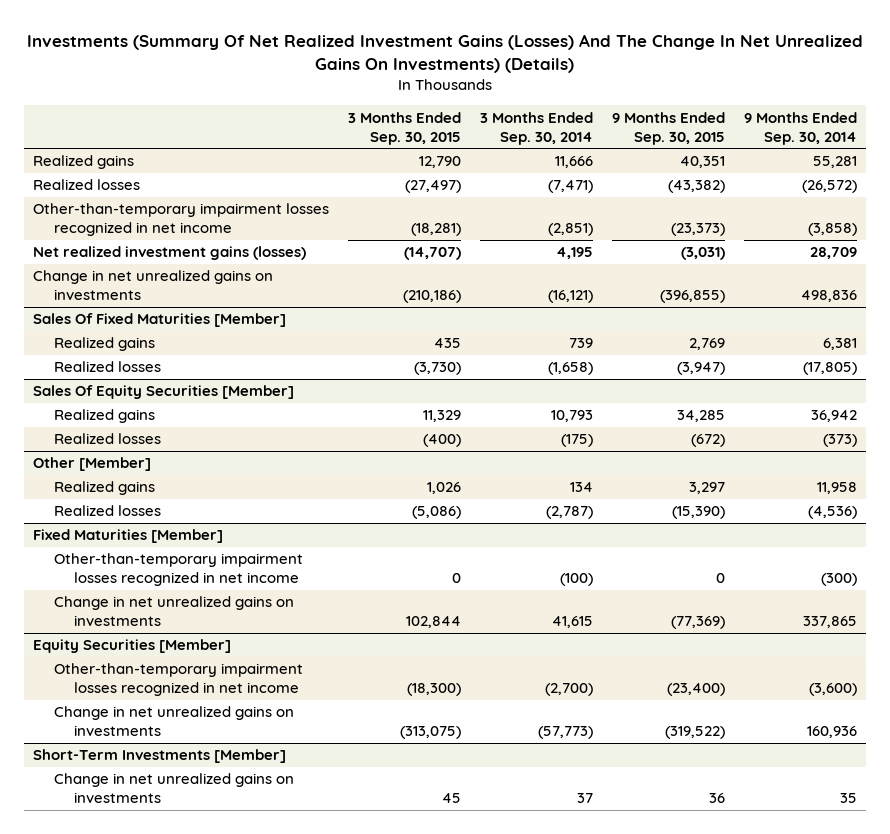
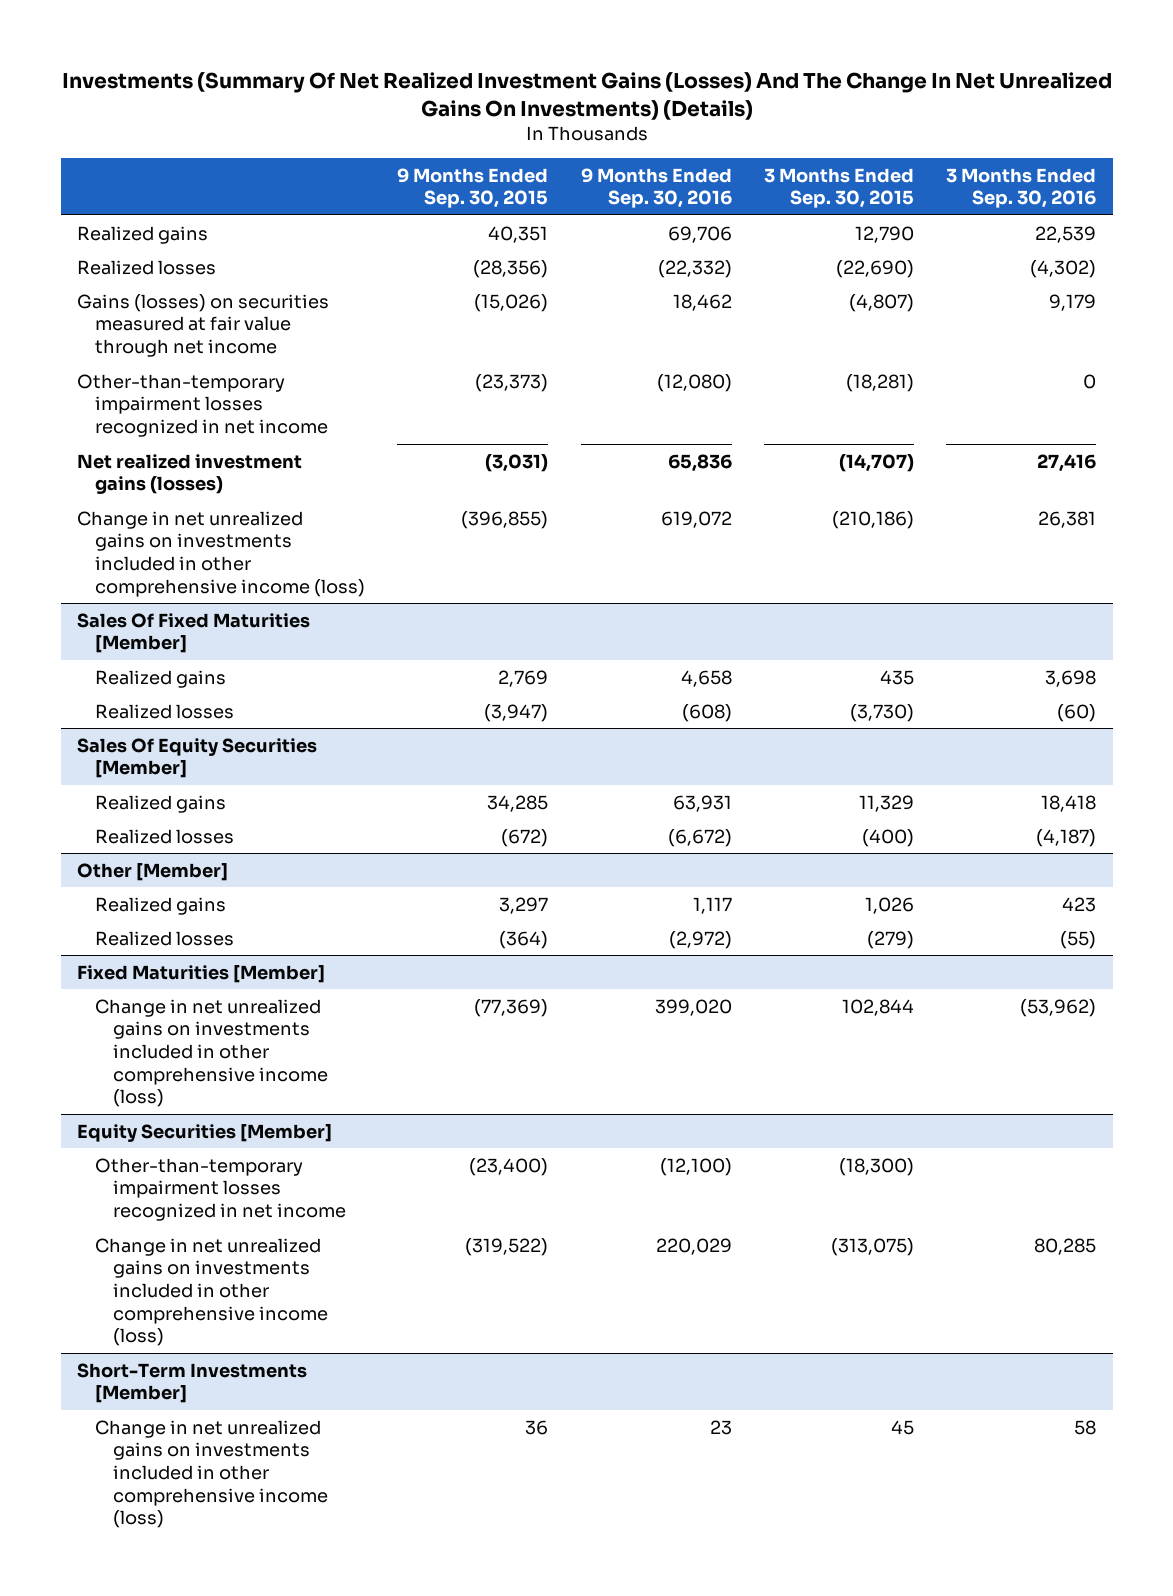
- | 3 Months Ended Sep. 30, 2015 | 3 Months Ended Sep. 30, 2014 | 9 Months Ended Sep. 30, 2015 | 9 Months Ended Sep. 30, 2014
+ | 9 Months Ended Sep. 30, 2015 | 9 Months Ended Sep. 30, 2016 | 3 Months Ended Sep. 30, 2015 | 3 Months Ended Sep. 30, 2016
- Realized losses | (27,497) | (7,471) | (43,382) | (26,572)
+ Realized losses | (28,356) | (22,332) | (22,690) | (4,302)
+ Gains (losses) on securities measured at fair value through net income | (15,026) | 18,462 | (4,807) | 9,179
- Change in net unrealized gains on investments | (210,186) | (16,121) | (396,855) | 498,836
+ Change in net unrealized gains on investments included in other comprehensive income (loss) | (396,855) | 619,072 | (210,186) | 26,381
@ Other [Member]
- Realized losses | (5,086) | (2,787) | (15,390) | (4,536)
+ Realized losses | (364) | (2,972) | (279) | (55)
@ Fixed Maturities [Member]
- Other-than-temporary impairment losses recognized in net income | 0 | (100) | 0 | (300)
- Change in net unrealized gains on investments | 102,844 | 41,615 | (77,369) | 337,865
+ Change in net unrealized gains on investments included in other comprehensive income (loss) | (77,369) | 399,020 | 102,844 | (53,962)
@ Equity Securities [Member]
- Change in net unrealized gains on investments | (313,075) | (57,773) | (319,522) | 160,936
+ Change in net unrealized gains on investments included in other comprehensive income (loss) | (319,522) | 220,029 | (313,075) | 80,285
@ Short-Term Investments [Member]
- Change in net unrealized gains on investments | 45 | 37 | 36 | 35
+ Change in net unrealized gains on investments included in other comprehensive income (loss) | 36 | 23 | 45 | 58

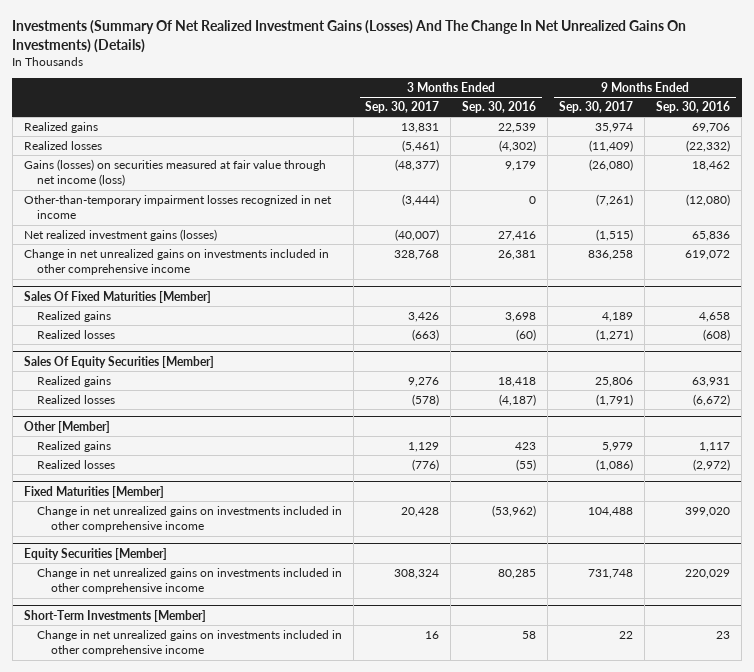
- | 9 Months Ended Sep. 30, 2015 | 9 Months Ended Sep. 30, 2016 | 3 Months Ended Sep. 30, 2015 | 3 Months Ended Sep. 30, 2016
+ | 3 Months Ended Sep. 30, 2017 | 3 Months Ended Sep. 30, 2016 | 9 Months Ended Sep. 30, 2017 | 9 Months Ended Sep. 30, 2016
- Gains (losses) on securities measured at fair value through net income | (15,026) | 18,462 | (4,807) | 9,179
+ Gains (losses) on securities measured at fair value through net income (loss) | (48,377) | 9,179 | (26,080) | 18,462
- Change in net unrealized gains on investments included in other comprehensive income (loss) | (396,855) | 619,072 | (210,186) | 26,381
+ Change in net unrealized gains on investments included in other comprehensive income | 328,768 | 26,381 | 836,258 | 619,072
@ Fixed Maturities [Member]
- Change in net unrealized gains on investments included in other comprehensive income (loss) | (77,369) | 399,020 | 102,844 | (53,962)
+ Change in net unrealized gains on investments included in other comprehensive income | 20,428 | (53,962) | 104,488 | 399,020
@ Equity Securities [Member]
- Other-than-temporary impairment losses recognized in net income | (23,400) | (12,100) | (18,300) |
- Change in net unrealized gains on investments included in other comprehensive income (loss) | (319,522) | 220,029 | (313,075) | 80,285
+ Change in net unrealized gains on investments included in other comprehensive income | 308,324 | 80,285 | 731,748 | 220,029
@ Short-Term Investments [Member]
- Change in net unrealized gains on investments included in other comprehensive income (loss) | 36 | 23 | 45 | 58
+ Change in net unrealized gains on investments included in other comprehensive income | 16 | 58 | 22 | 23

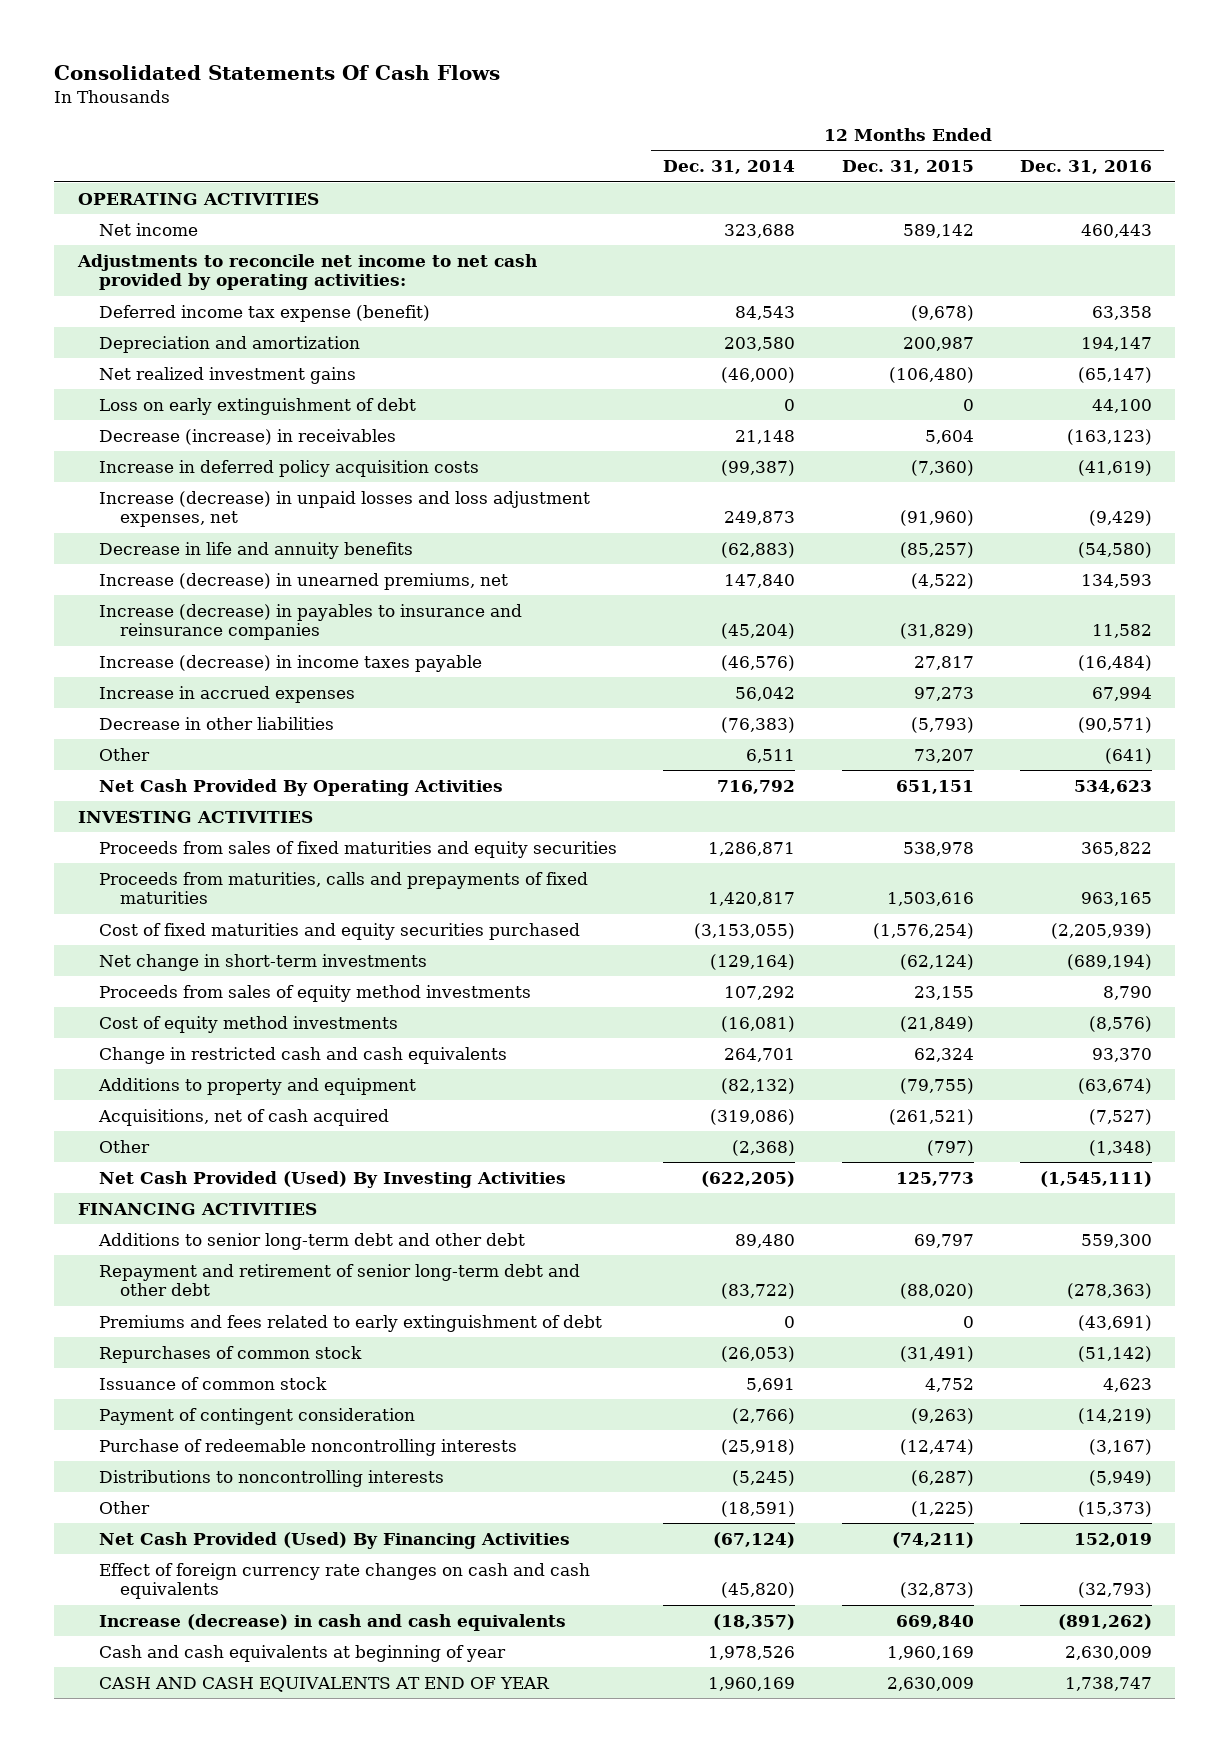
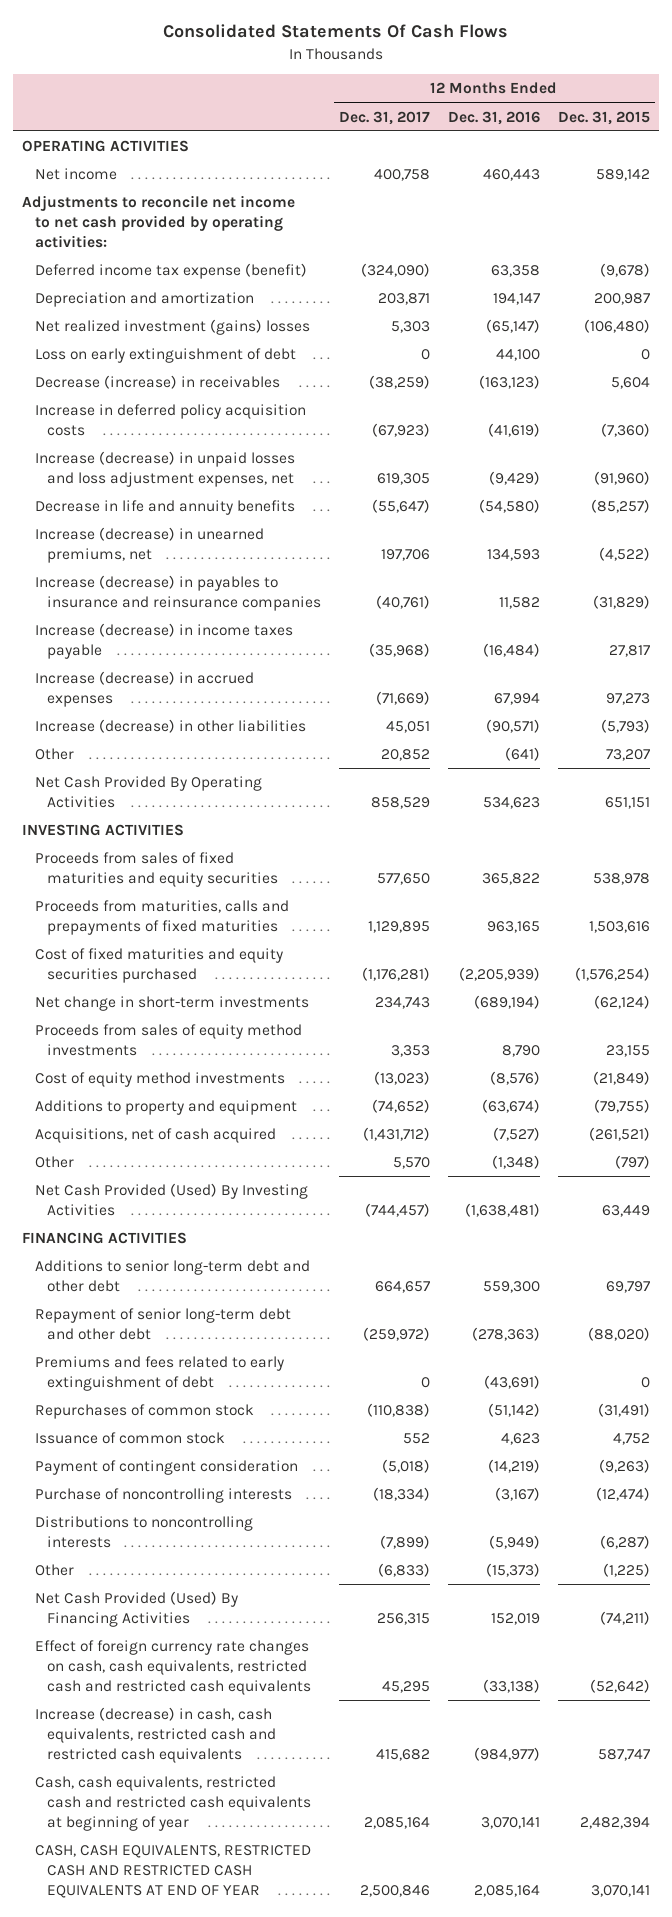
- | 12 Months Ended Dec. 31, 2014 | 12 Months Ended Dec. 31, 2015 | 12 Months Ended Dec. 31, 2016
+ | 12 Months Ended Dec. 31, 2017 | 12 Months Ended Dec. 31, 2016 | 12 Months Ended Dec. 31, 2015
- Net realized investment gains | (46,000) | (106,480) | (65,147)
+ Net realized investment (gains) losses | 5,303 | (65,147) | (106,480)
- Increase in accrued expenses | 56,042 | 97,273 | 67,994
- Decrease in other liabilities | (76,383) | (5,793) | (90,571)
+ Increase (decrease) in accrued expenses | (71,669) | 67,994 | 97,273
+ Increase (decrease) in other liabilities | 45,051 | (90,571) | (5,793)
- Change in restricted cash and cash equivalents | 264,701 | 62,324 | 93,370
- Net Cash Provided (Used) By Investing Activities | (622,205) | 125,773 | (1,545,111)
+ Net Cash Provided (Used) By Investing Activities | (744,457) | (1,638,481) | 63,449
- Repayment and retirement of senior long-term debt and other debt | (83,722) | (88,020) | (278,363)
+ Repayment of senior long-term debt and other debt | (259,972) | (278,363) | (88,020)
- Purchase of redeemable noncontrolling interests | (25,918) | (12,474) | (3,167)
+ Purchase of noncontrolling interests | (18,334) | (3,167) | (12,474)
- Effect of foreign currency rate changes on cash and cash equivalents | (45,820) | (32,873) | (32,793)
- Increase (decrease) in cash and cash equivalents | (18,357) | 669,840 | (891,262)
- Cash and cash equivalents at beginning of year | 1,978,526 | 1,960,169 | 2,630,009
- CASH AND CASH EQUIVALENTS AT END OF YEAR | 1,960,169 | 2,630,009 | 1,738,747
+ Effect of foreign currency rate changes on cash, cash equivalents, restricted cash and restricted cash equivalents | 45,295 | (33,138) | (52,642)
+ Increase (decrease) in cash, cash equivalents, restricted cash and restricted cash equivalents | 415,682 | (984,977) | 587,747
+ Cash, cash equivalents, restricted cash and restricted cash equivalents at beginning of year | 2,085,164 | 3,070,141 | 2,482,394
+ CASH, CASH EQUIVALENTS, RESTRICTED CASH AND RESTRICTED CASH EQUIVALENTS AT END OF YEAR | 2,500,846 | 2,085,164 | 3,070,141

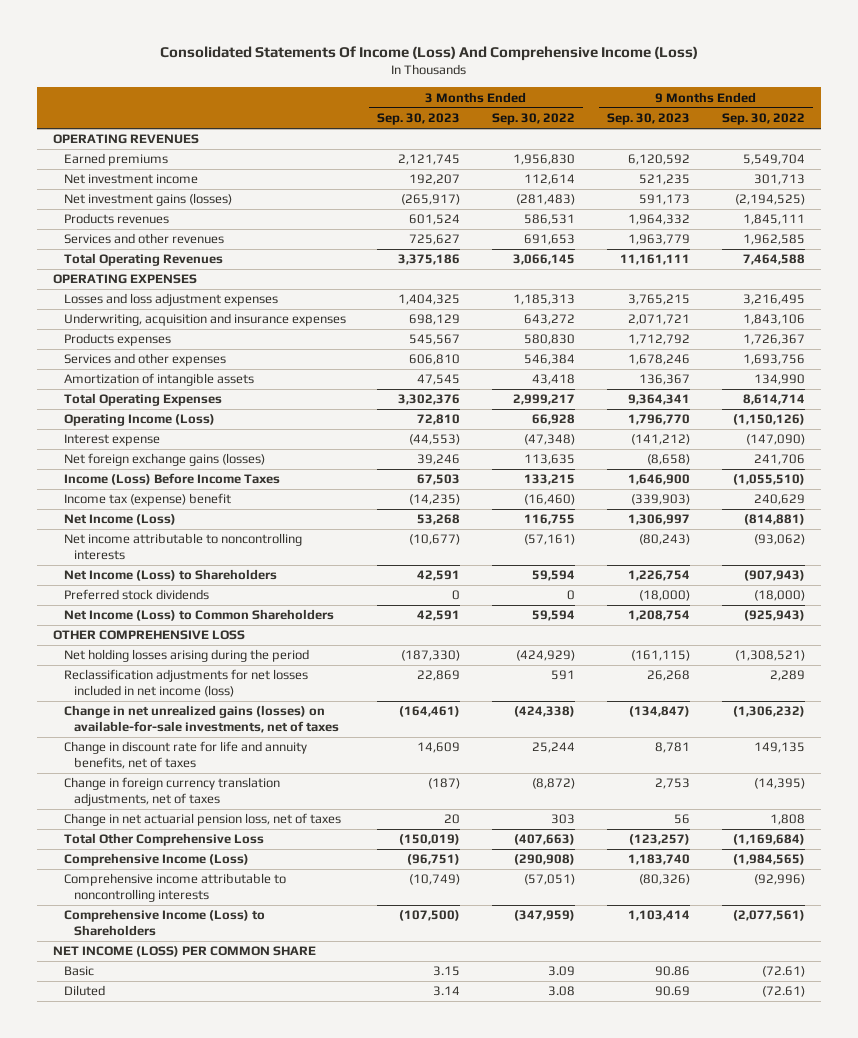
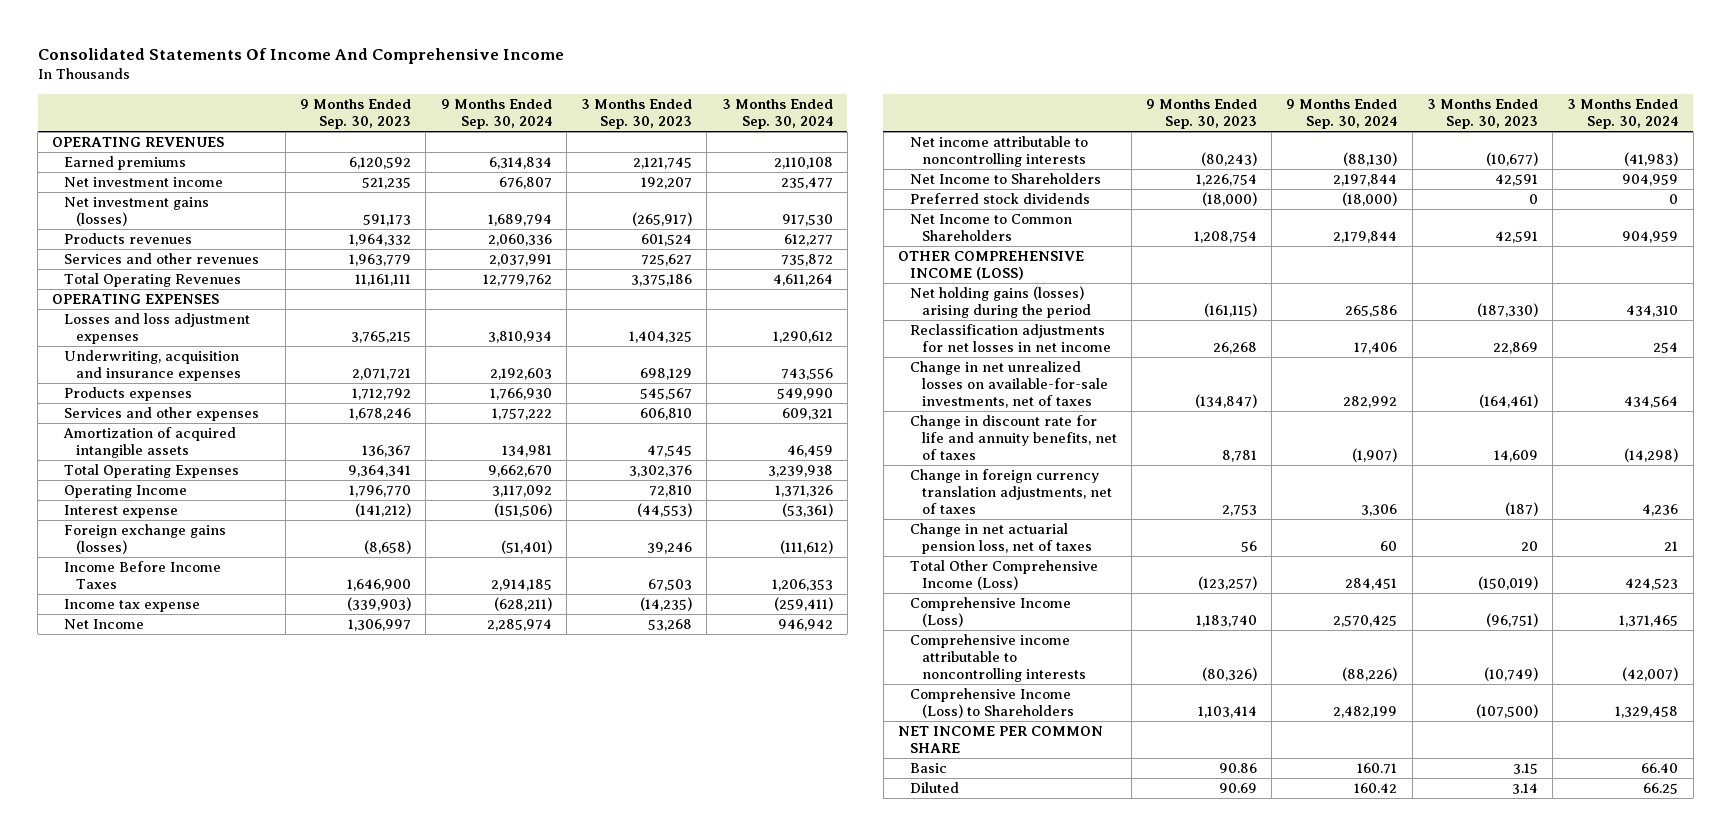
- Consolidated Statements Of Income (Loss) And Comprehensive Income (Loss)
+ Consolidated Statements Of Income And Comprehensive Income
- | 3 Months Ended Sep. 30, 2023 | 3 Months Ended Sep. 30, 2022 | 9 Months Ended Sep. 30, 2023 | 9 Months Ended Sep. 30, 2022
+ | 9 Months Ended Sep. 30, 2023 | 9 Months Ended Sep. 30, 2024 | 3 Months Ended Sep. 30, 2023 | 3 Months Ended Sep. 30, 2024
- Amortization of intangible assets | 47,545 | 43,418 | 136,367 | 134,990
+ Amortization of acquired intangible assets | 136,367 | 134,981 | 47,545 | 46,459
- Operating Income (Loss) | 72,810 | 66,928 | 1,796,770 | (1,150,126)
+ Operating Income | 1,796,770 | 3,117,092 | 72,810 | 1,371,326
- Net foreign exchange gains (losses) | 39,246 | 113,635 | (8,658) | 241,706
- Income (Loss) Before Income Taxes | 67,503 | 133,215 | 1,646,900 | (1,055,510)
- Income tax (expense) benefit | (14,235) | (16,460) | (339,903) | 240,629
- Net Income (Loss) | 53,268 | 116,755 | 1,306,997 | (814,881)
+ Foreign exchange gains (losses) | (8,658) | (51,401) | 39,246 | (111,612)
+ Income Before Income Taxes | 1,646,900 | 2,914,185 | 67,503 | 1,206,353
+ Income tax expense | (339,903) | (628,211) | (14,235) | (259,411)
+ Net Income | 1,306,997 | 2,285,974 | 53,268 | 946,942
- Net Income (Loss) to Shareholders | 42,591 | 59,594 | 1,226,754 | (907,943)
+ Net Income to Shareholders | 1,226,754 | 2,197,844 | 42,591 | 904,959
- Net Income (Loss) to Common Shareholders | 42,591 | 59,594 | 1,208,754 | (925,943)
- OTHER COMPREHENSIVE LOSS
- Net holding losses arising during the period | (187,330) | (424,929) | (161,115) | (1,308,521)
- Reclassification adjustments for net losses included in net income (loss) | 22,869 | 591 | 26,268 | 2,289
- Change in net unrealized gains (losses) on available-for-sale investments, net of taxes | (164,461) | (424,338) | (134,847) | (1,306,232)
+ Net Income to Common Shareholders | 1,208,754 | 2,179,844 | 42,591 | 904,959
+ OTHER COMPREHENSIVE INCOME (LOSS)
+ Net holding gains (losses) arising during the period | (161,115) | 265,586 | (187,330) | 434,310
+ Reclassification adjustments for net losses in net income | 26,268 | 17,406 | 22,869 | 254
+ Change in net unrealized losses on available-for-sale investments, net of taxes | (134,847) | 282,992 | (164,461) | 434,564
- Total Other Comprehensive Loss | (150,019) | (407,663) | (123,257) | (1,169,684)
+ Total Other Comprehensive Income (Loss) | (123,257) | 284,451 | (150,019) | 424,523
- NET INCOME (LOSS) PER COMMON SHARE
+ NET INCOME PER COMMON SHARE

